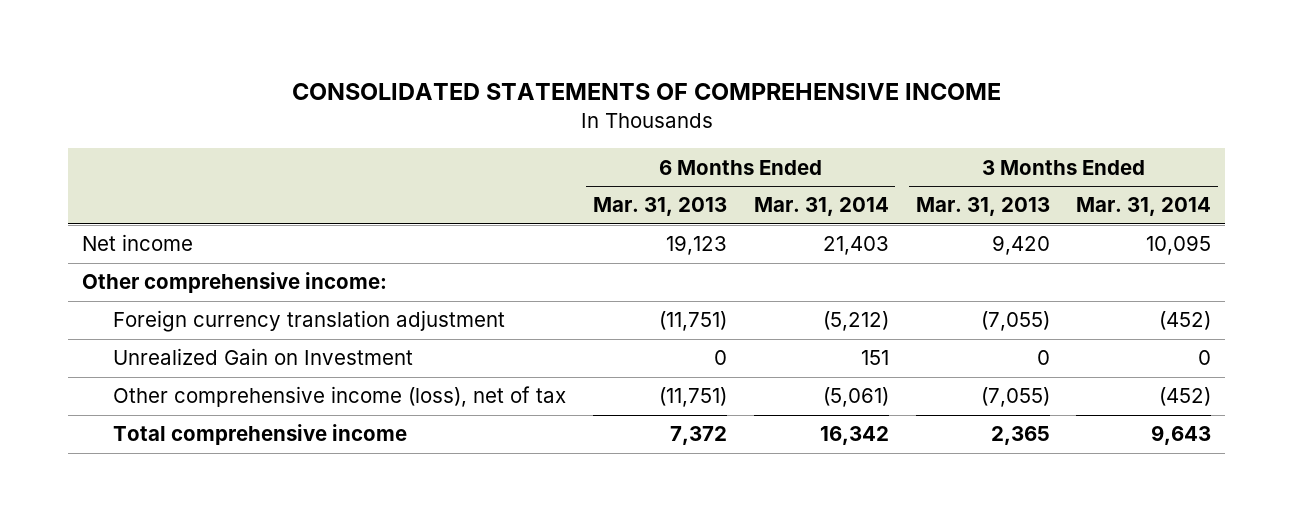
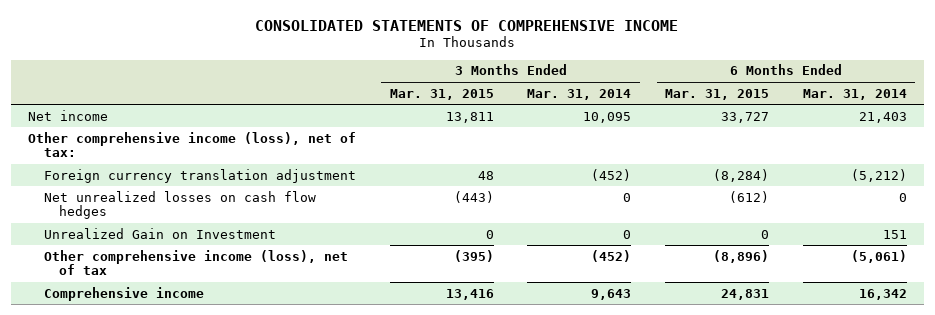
- | 6 Months Ended Mar. 31, 2013 | 6 Months Ended Mar. 31, 2014 | 3 Months Ended Mar. 31, 2013 | 3 Months Ended Mar. 31, 2014
+ | 3 Months Ended Mar. 31, 2015 | 3 Months Ended Mar. 31, 2014 | 6 Months Ended Mar. 31, 2015 | 6 Months Ended Mar. 31, 2014
- Other comprehensive income:
+ Other comprehensive income (loss), net of tax:
+ Net unrealized losses on cash flow hedges | (443) | 0 | (612) | 0
- Total comprehensive income | 7,372 | 16,342 | 2,365 | 9,643
+ Comprehensive income | 13,416 | 9,643 | 24,831 | 16,342

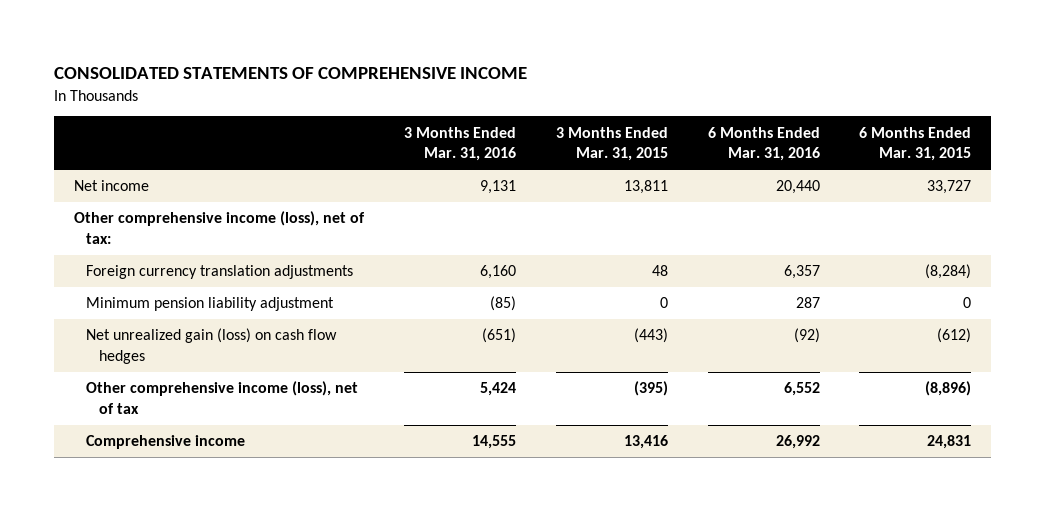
- | 3 Months Ended Mar. 31, 2015 | 3 Months Ended Mar. 31, 2014 | 6 Months Ended Mar. 31, 2015 | 6 Months Ended Mar. 31, 2014
+ | 3 Months Ended Mar. 31, 2016 | 3 Months Ended Mar. 31, 2015 | 6 Months Ended Mar. 31, 2016 | 6 Months Ended Mar. 31, 2015
- Foreign currency translation adjustment | 48 | (452) | (8,284) | (5,212)
- Net unrealized losses on cash flow hedges | (443) | 0 | (612) | 0
- Unrealized Gain on Investment | 0 | 0 | 0 | 151
+ Foreign currency translation adjustments | 6,160 | 48 | 6,357 | (8,284)
+ Minimum pension liability adjustment | (85) | 0 | 287 | 0
+ Net unrealized gain (loss) on cash flow hedges | (651) | (443) | (92) | (612)

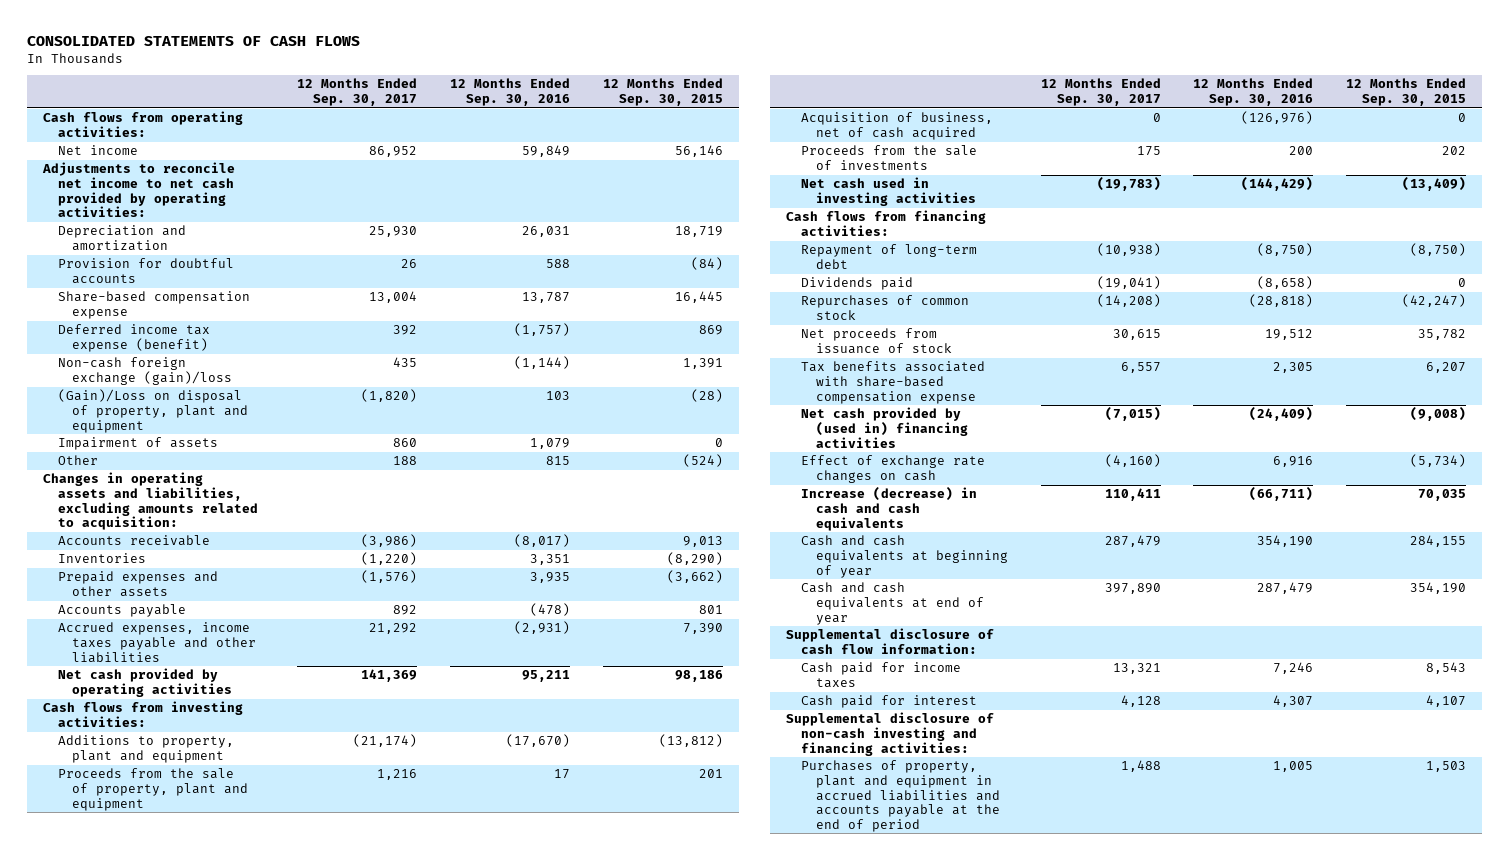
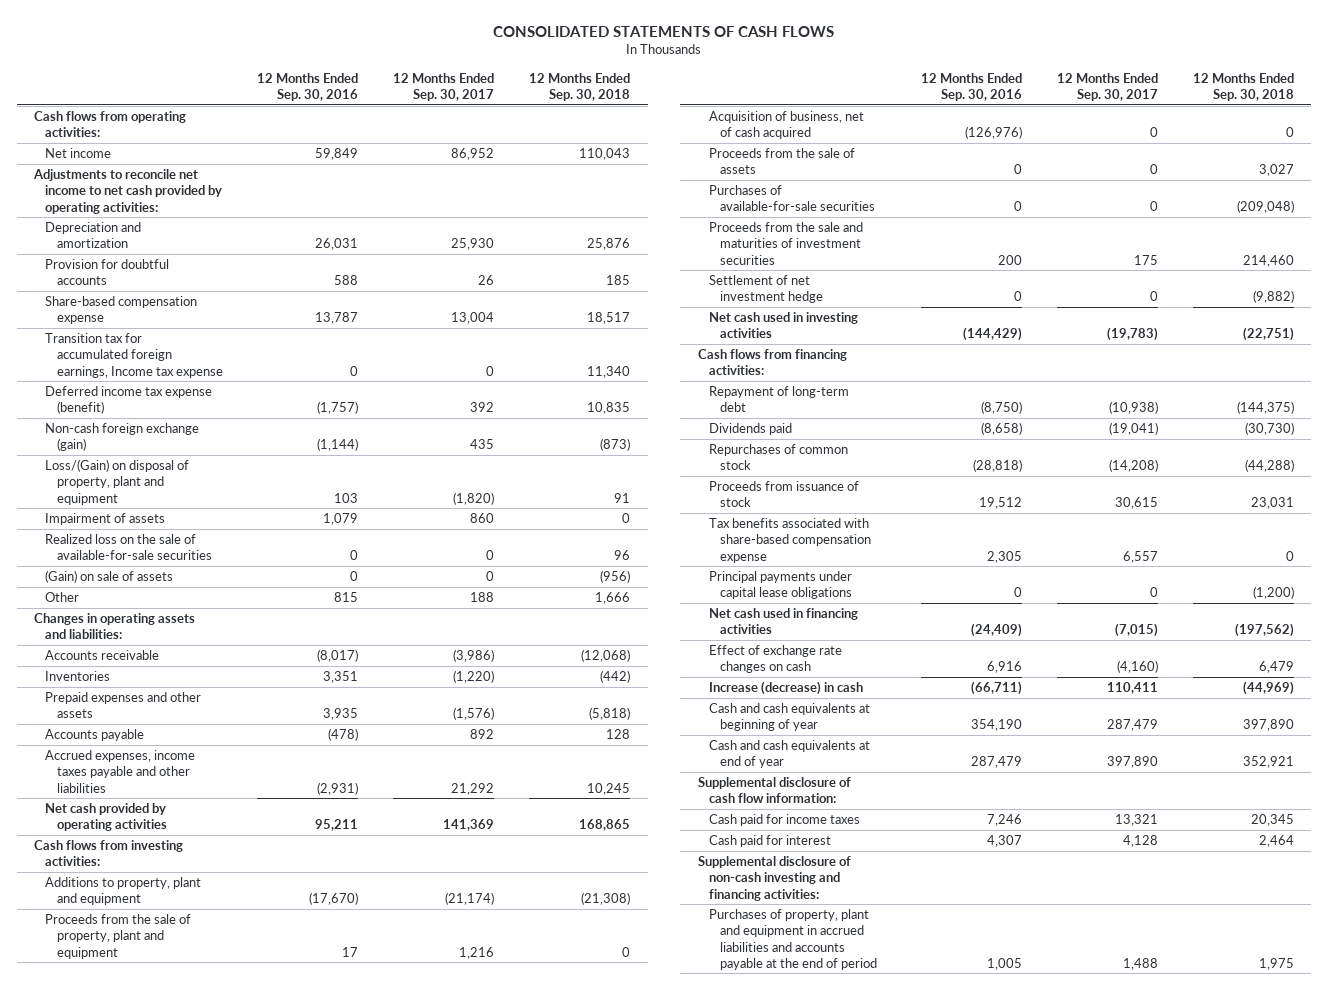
- | 12 Months Ended Sep. 30, 2017 | 12 Months Ended Sep. 30, 2016 | 12 Months Ended Sep. 30, 2015
+ | 12 Months Ended Sep. 30, 2016 | 12 Months Ended Sep. 30, 2017 | 12 Months Ended Sep. 30, 2018
+ Transition tax for accumulated foreign earnings, Income tax expense | 0 | 0 | 11,340
- Non-cash foreign exchange (gain)/loss | 435 | (1,144) | 1,391
- (Gain)/Loss on disposal of property, plant and equipment | (1,820) | 103 | (28)
+ Non-cash foreign exchange (gain) | (1,144) | 435 | (873)
+ Loss/(Gain) on disposal of property, plant and equipment | 103 | (1,820) | 91
+ Realized loss on the sale of available-for-sale securities | 0 | 0 | 96
+ (Gain) on sale of assets | 0 | 0 | (956)
- Changes in operating assets and liabilities, excluding amounts related to acquisition:
+ Changes in operating assets and liabilities:
- Proceeds from the sale of investments | 175 | 200 | 202
+ Proceeds from the sale of assets | 0 | 0 | 3,027
+ Purchases of available-for-sale securities | 0 | 0 | (209,048)
+ Proceeds from the sale and maturities of investment securities | 200 | 175 | 214,460
+ Settlement of net investment hedge | 0 | 0 | (9,882)
- Net proceeds from issuance of stock | 30,615 | 19,512 | 35,782
+ Proceeds from issuance of stock | 19,512 | 30,615 | 23,031
- Net cash provided by (used in) financing activities | (7,015) | (24,409) | (9,008)
+ Principal payments under capital lease obligations | 0 | 0 | (1,200)
+ Net cash used in financing activities | (24,409) | (7,015) | (197,562)
- Increase (decrease) in cash and cash equivalents | 110,411 | (66,711) | 70,035
+ Increase (decrease) in cash | (66,711) | 110,411 | (44,969)

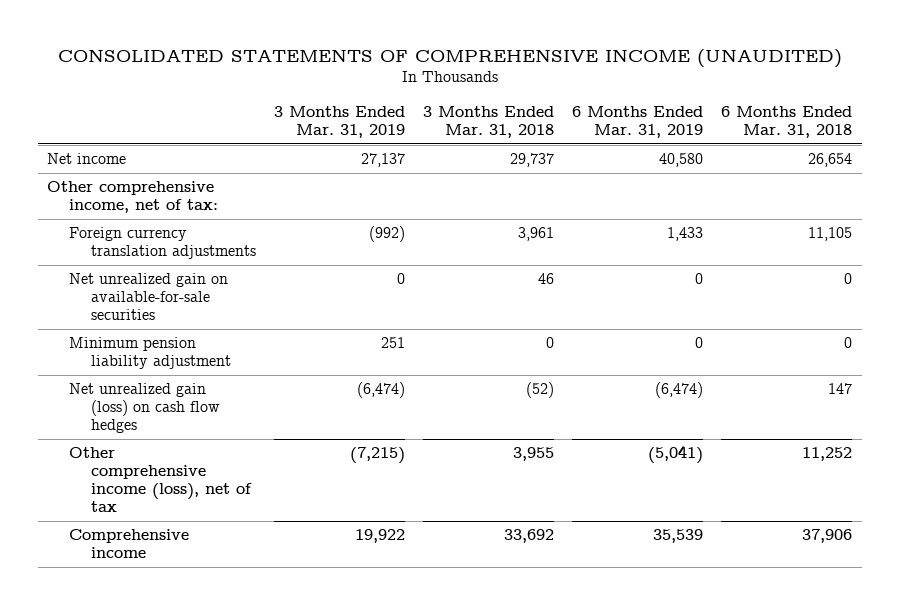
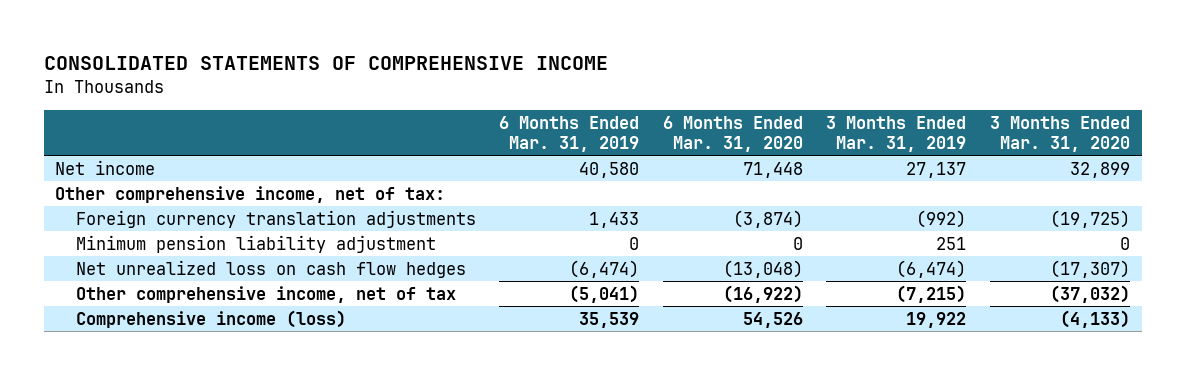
- CONSOLIDATED STATEMENTS OF COMPREHENSIVE INCOME (UNAUDITED)
+ CONSOLIDATED STATEMENTS OF COMPREHENSIVE INCOME
- | 3 Months Ended Mar. 31, 2019 | 3 Months Ended Mar. 31, 2018 | 6 Months Ended Mar. 31, 2019 | 6 Months Ended Mar. 31, 2018
+ | 6 Months Ended Mar. 31, 2019 | 6 Months Ended Mar. 31, 2020 | 3 Months Ended Mar. 31, 2019 | 3 Months Ended Mar. 31, 2020
- Net unrealized gain on available-for-sale securities | 0 | 46 | 0 | 0
- Net unrealized gain (loss) on cash flow hedges | (6,474) | (52) | (6,474) | 147
- Other comprehensive income (loss), net of tax | (7,215) | 3,955 | (5,041) | 11,252
- Comprehensive income | 19,922 | 33,692 | 35,539 | 37,906
+ Net unrealized loss on cash flow hedges | (6,474) | (13,048) | (6,474) | (17,307)
+ Other comprehensive income, net of tax | (5,041) | (16,922) | (7,215) | (37,032)
+ Comprehensive income (loss) | 35,539 | 54,526 | 19,922 | (4,133)

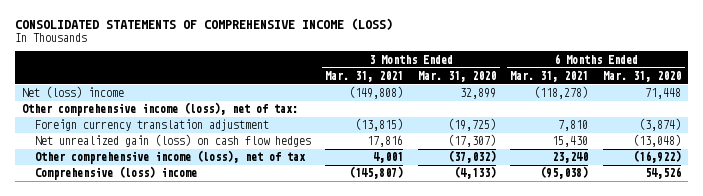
- CONSOLIDATED STATEMENTS OF COMPREHENSIVE INCOME
+ CONSOLIDATED STATEMENTS OF COMPREHENSIVE INCOME (LOSS)
- | 6 Months Ended Mar. 31, 2019 | 6 Months Ended Mar. 31, 2020 | 3 Months Ended Mar. 31, 2019 | 3 Months Ended Mar. 31, 2020
+ | 3 Months Ended Mar. 31, 2021 | 3 Months Ended Mar. 31, 2020 | 6 Months Ended Mar. 31, 2021 | 6 Months Ended Mar. 31, 2020
- Net income | 40,580 | 71,448 | 27,137 | 32,899
- Other comprehensive income, net of tax:
- Foreign currency translation adjustments | 1,433 | (3,874) | (992) | (19,725)
- Minimum pension liability adjustment | 0 | 0 | 251 | 0
- Net unrealized loss on cash flow hedges | (6,474) | (13,048) | (6,474) | (17,307)
- Other comprehensive income, net of tax | (5,041) | (16,922) | (7,215) | (37,032)
- Comprehensive income (loss) | 35,539 | 54,526 | 19,922 | (4,133)
+ Net (loss) income | (149,808) | 32,899 | (118,278) | 71,448
+ Other comprehensive income (loss), net of tax:
+ Foreign currency translation adjustment | (13,815) | (19,725) | 7,810 | (3,874)
+ Net unrealized gain (loss) on cash flow hedges | 17,816 | (17,307) | 15,430 | (13,048)
+ Other comprehensive income (loss), net of tax | 4,001 | (37,032) | 23,240 | (16,922)
+ Comprehensive (loss) income | (145,807) | (4,133) | (95,038) | 54,526

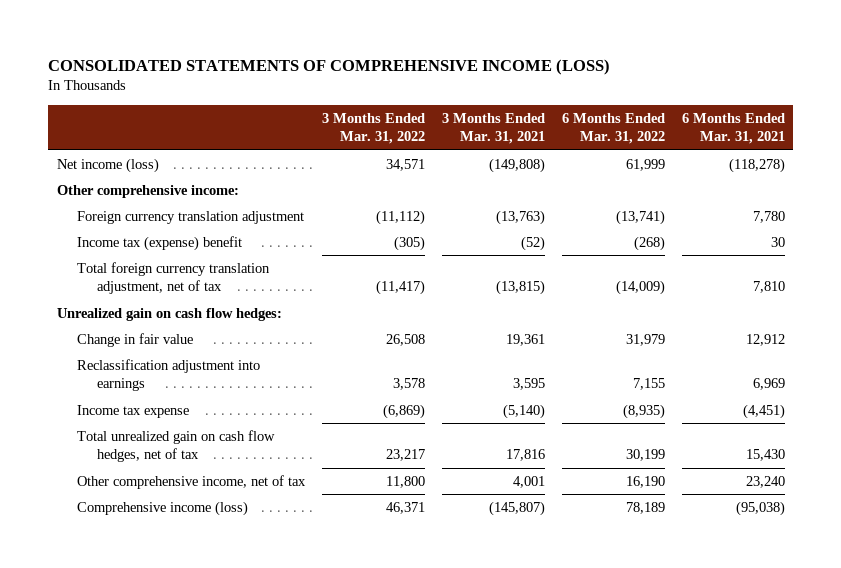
- | 3 Months Ended Mar. 31, 2021 | 3 Months Ended Mar. 31, 2020 | 6 Months Ended Mar. 31, 2021 | 6 Months Ended Mar. 31, 2020
+ | 3 Months Ended Mar. 31, 2022 | 3 Months Ended Mar. 31, 2021 | 6 Months Ended Mar. 31, 2022 | 6 Months Ended Mar. 31, 2021
- Net (loss) income | (149,808) | 32,899 | (118,278) | 71,448
- Other comprehensive income (loss), net of tax:
- Foreign currency translation adjustment | (13,815) | (19,725) | 7,810 | (3,874)
- Net unrealized gain (loss) on cash flow hedges | 17,816 | (17,307) | 15,430 | (13,048)
- Other comprehensive income (loss), net of tax | 4,001 | (37,032) | 23,240 | (16,922)
- Comprehensive (loss) income | (145,807) | (4,133) | (95,038) | 54,526
+ Net income (loss) | 34,571 | (149,808) | 61,999 | (118,278)
+ Other comprehensive income:
+ Foreign currency translation adjustment | (11,112) | (13,763) | (13,741) | 7,780
+ Income tax (expense) benefit | (305) | (52) | (268) | 30
+ Total foreign currency translation adjustment, net of tax | (11,417) | (13,815) | (14,009) | 7,810
+ Unrealized gain on cash flow hedges:
+ Change in fair value | 26,508 | 19,361 | 31,979 | 12,912
+ Reclassification adjustment into earnings | 3,578 | 3,595 | 7,155 | 6,969
+ Income tax expense | (6,869) | (5,140) | (8,935) | (4,451)
+ Total unrealized gain on cash flow hedges, net of tax | 23,217 | 17,816 | 30,199 | 15,430
+ Other comprehensive income, net of tax | 11,800 | 4,001 | 16,190 | 23,240
+ Comprehensive income (loss) | 46,371 | (145,807) | 78,189 | (95,038)

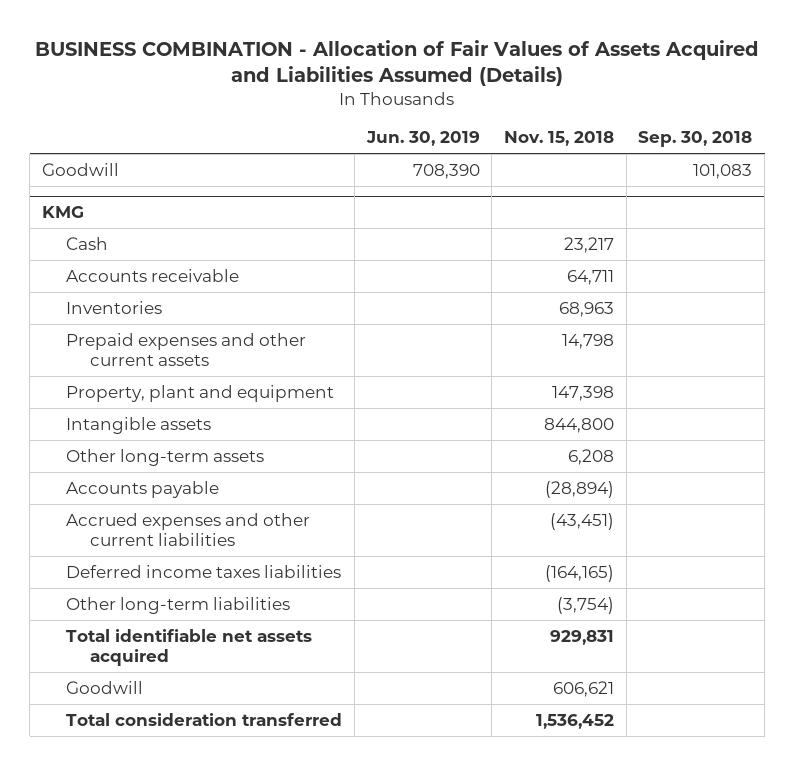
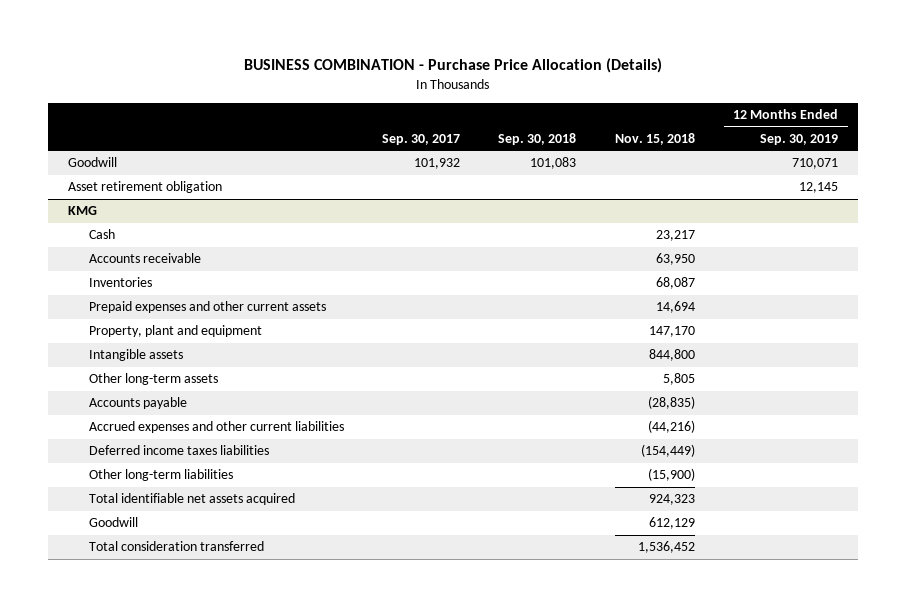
- BUSINESS COMBINATION - Allocation of Fair Values of Assets Acquired and Liabilities Assumed (Details)
+ BUSINESS COMBINATION - Purchase Price Allocation (Details)
- | Jun. 30, 2019 | Nov. 15, 2018 | Sep. 30, 2018
+ | Sep. 30, 2017 | Sep. 30, 2018 | Nov. 15, 2018 | 12 Months Ended Sep. 30, 2019
+ Asset retirement obligation | | | | 12,145
@ KMG
- Accounts receivable | | 64,711 |
- Inventories | | 68,963 |
- Prepaid expenses and other current assets | | 14,798 |
- Property, plant and equipment | | 147,398 |
+ Accounts receivable | | | 63,950 |
+ Inventories | | | 68,087 |
+ Prepaid expenses and other current assets | | | 14,694 |
+ Property, plant and equipment | | | 147,170 |
- Other long-term assets | | 6,208 |
- Accounts payable | | (28,894) |
- Accrued expenses and other current liabilities | | (43,451) |
- Deferred income taxes liabilities | | (164,165) |
- Other long-term liabilities | | (3,754) |
- Total identifiable net assets acquired | | 929,831 |
- Goodwill | | 606,621 |
+ Other long-term assets | | | 5,805 |
+ Accounts payable | | | (28,835) |
+ Accrued expenses and other current liabilities | | | (44,216) |
+ Deferred income taxes liabilities | | | (154,449) |
+ Other long-term liabilities | | | (15,900) |
+ Total identifiable net assets acquired | | | 924,323 |
+ Goodwill | | | 612,129 |

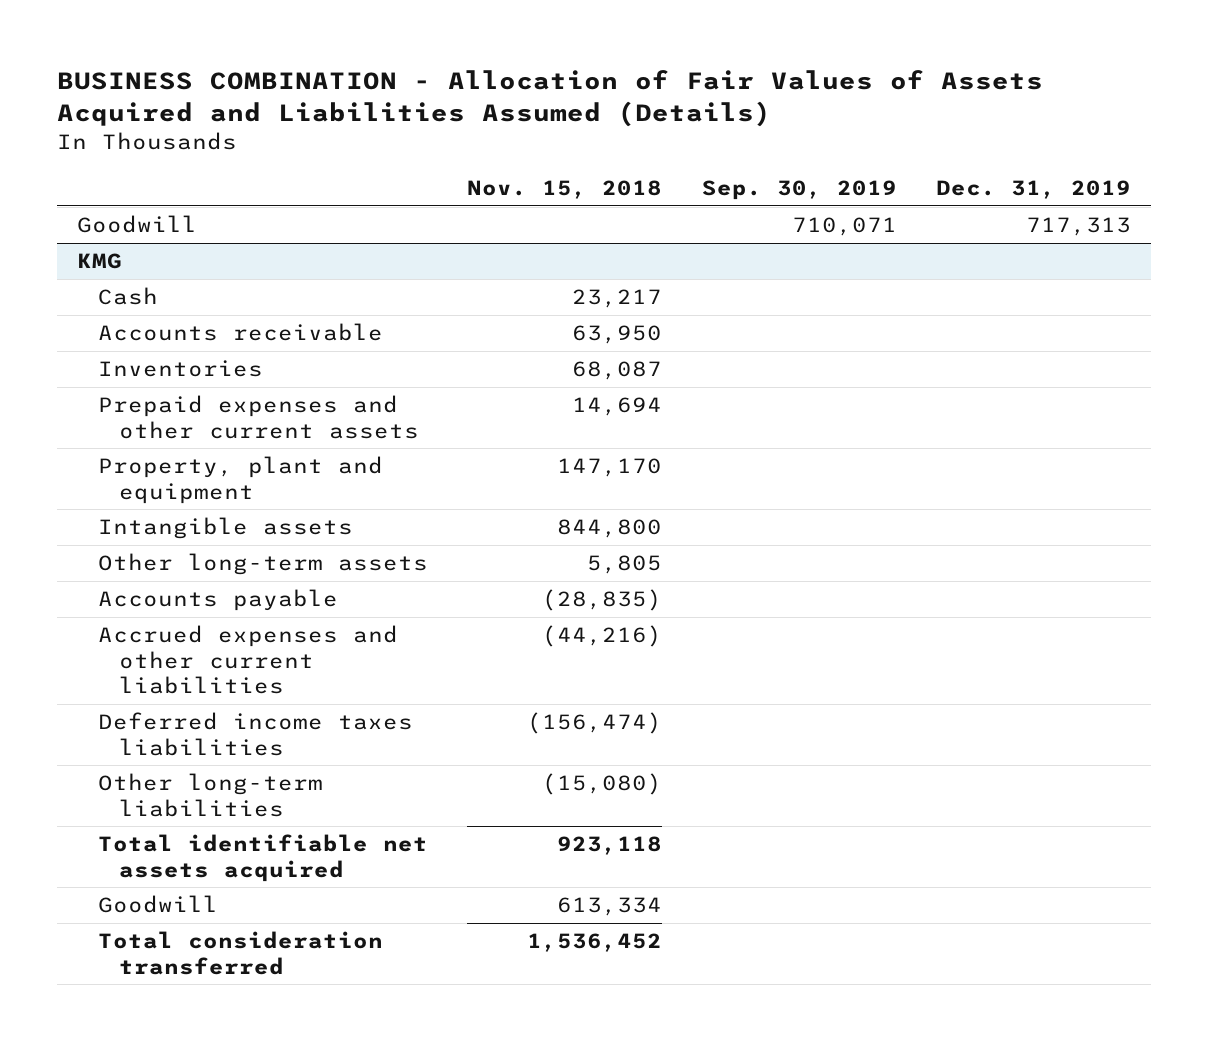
- BUSINESS COMBINATION - Purchase Price Allocation (Details)
+ BUSINESS COMBINATION - Allocation of Fair Values of Assets Acquired and Liabilities Assumed (Details)
- | Sep. 30, 2017 | Sep. 30, 2018 | Nov. 15, 2018 | 12 Months Ended Sep. 30, 2019
+ | Nov. 15, 2018 | Sep. 30, 2019 | Dec. 31, 2019
- Asset retirement obligation | | | | 12,145
@ KMG
- Deferred income taxes liabilities | | | (154,449) |
- Other long-term liabilities | | | (15,900) |
- Total identifiable net assets acquired | | | 924,323 |
- Goodwill | | | 612,129 |
+ Deferred income taxes liabilities | (156,474) | |
+ Other long-term liabilities | (15,080) | |
+ Total identifiable net assets acquired | 923,118 | |
+ Goodwill | 613,334 | |

